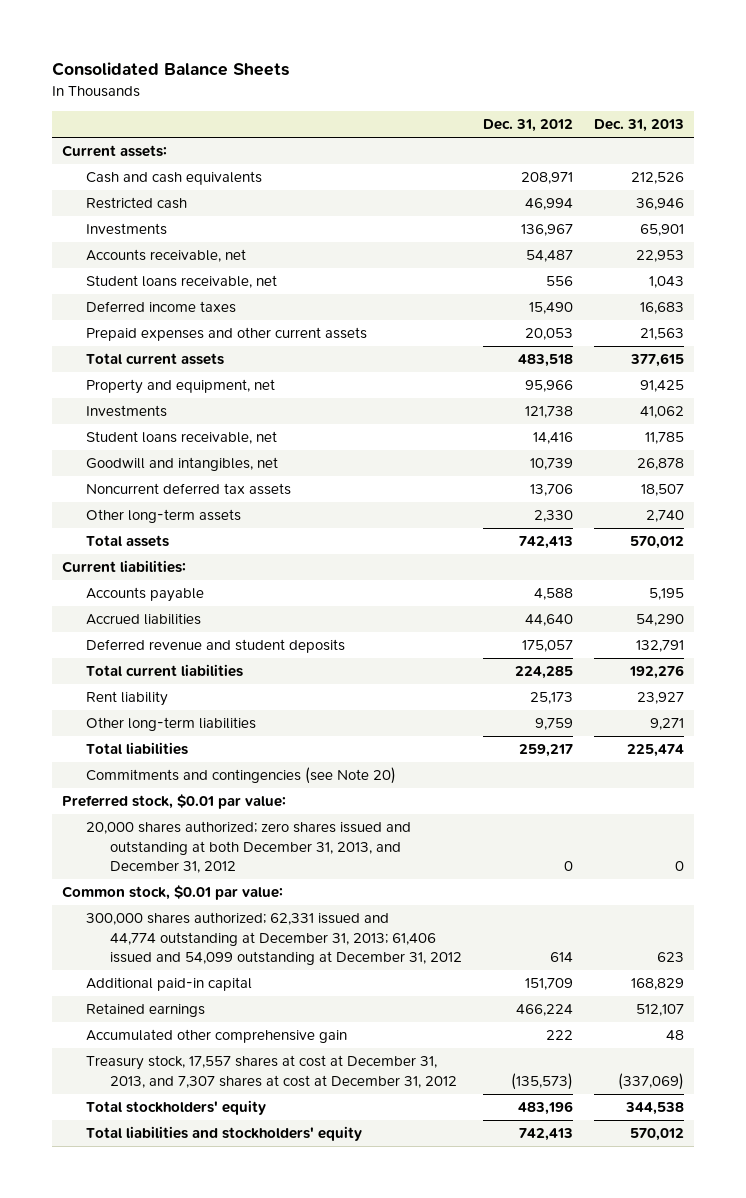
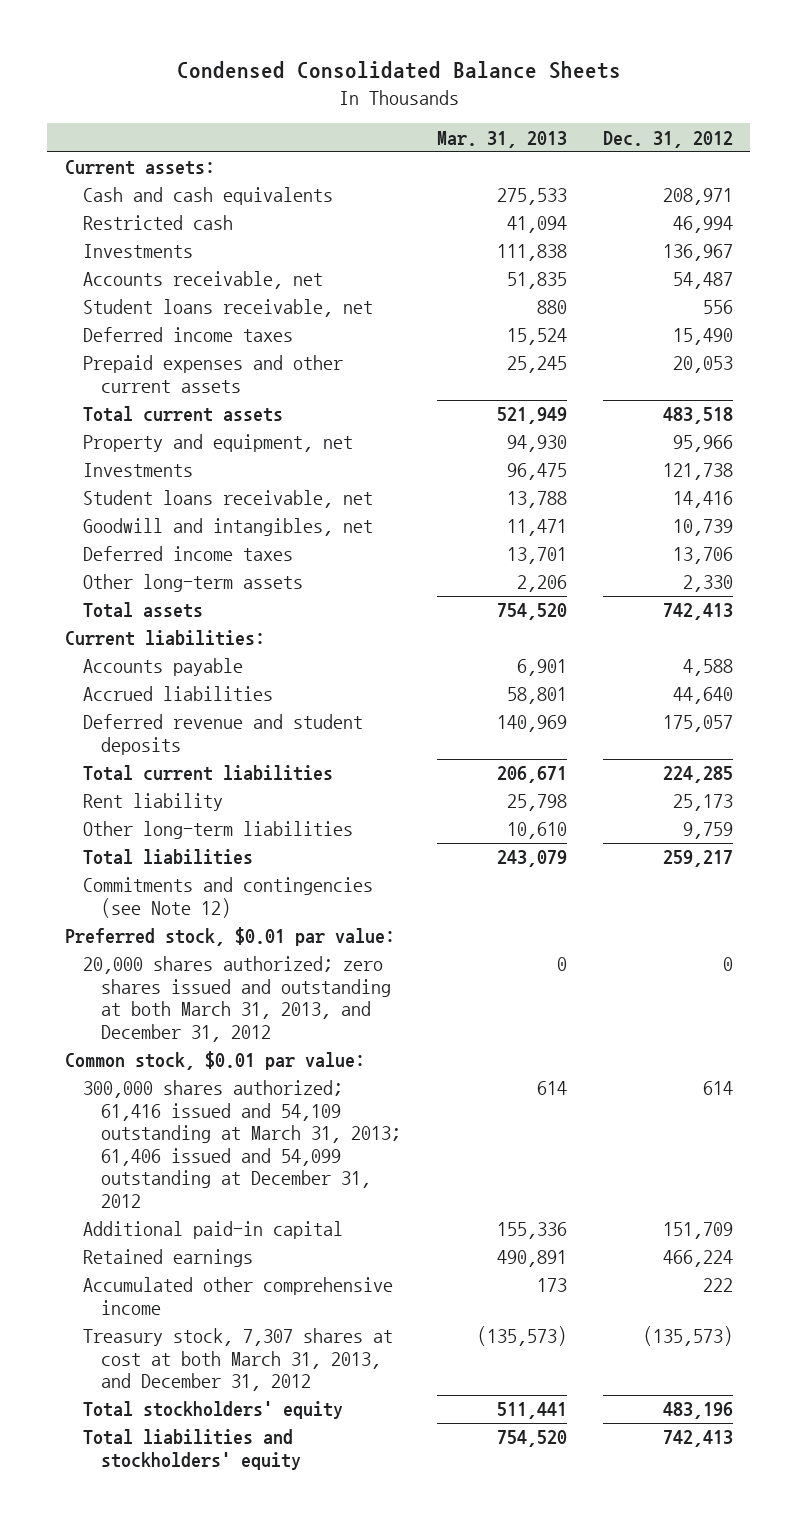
- Consolidated Balance Sheets
+ Condensed Consolidated Balance Sheets
- | Dec. 31, 2012 | Dec. 31, 2013
+ | Mar. 31, 2013 | Dec. 31, 2012
- Noncurrent deferred tax assets | 13,706 | 18,507
+ Deferred income taxes | 13,701 | 13,706
- Commitments and contingencies (see Note 20)
+ Commitments and contingencies (see Note 12)
- 20,000 shares authorized; zero shares issued and outstanding at both December 31, 2013, and December 31, 2012 | 0 | 0
+ 20,000 shares authorized; zero shares issued and outstanding at both March 31, 2013, and December 31, 2012 | 0 | 0
- 300,000 shares authorized; 62,331 issued and 44,774 outstanding at December 31, 2013; 61,406 issued and 54,099 outstanding at December 31, 2012 | 614 | 623
+ 300,000 shares authorized; 61,416 issued and 54,109 outstanding at March 31, 2013; 61,406 issued and 54,099 outstanding at December 31, 2012 | 614 | 614
- Accumulated other comprehensive gain | 222 | 48
- Treasury stock, 17,557 shares at cost at December 31, 2013, and 7,307 shares at cost at December 31, 2012 | (135,573) | (337,069)
+ Accumulated other comprehensive income | 173 | 222
+ Treasury stock, 7,307 shares at cost at both March 31, 2013, and December 31, 2012 | (135,573) | (135,573)

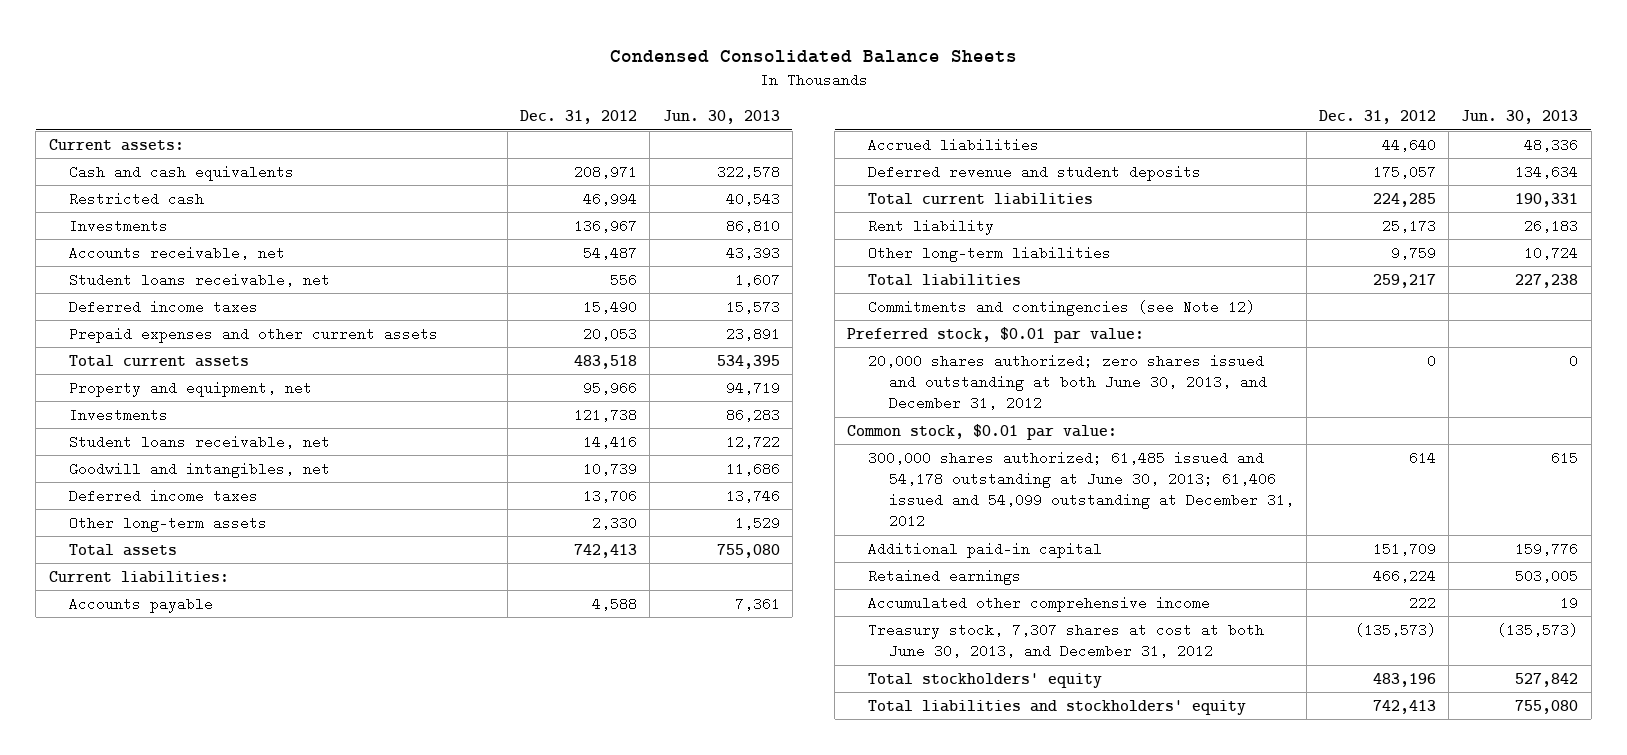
- | Mar. 31, 2013 | Dec. 31, 2012
+ | Dec. 31, 2012 | Jun. 30, 2013
- 20,000 shares authorized; zero shares issued and outstanding at both March 31, 2013, and December 31, 2012 | 0 | 0
+ 20,000 shares authorized; zero shares issued and outstanding at both June 30, 2013, and December 31, 2012 | 0 | 0
- 300,000 shares authorized; 61,416 issued and 54,109 outstanding at March 31, 2013; 61,406 issued and 54,099 outstanding at December 31, 2012 | 614 | 614
+ 300,000 shares authorized; 61,485 issued and 54,178 outstanding at June 30, 2013; 61,406 issued and 54,099 outstanding at December 31, 2012 | 614 | 615
- Treasury stock, 7,307 shares at cost at both March 31, 2013, and December 31, 2012 | (135,573) | (135,573)
+ Treasury stock, 7,307 shares at cost at both June 30, 2013, and December 31, 2012 | (135,573) | (135,573)

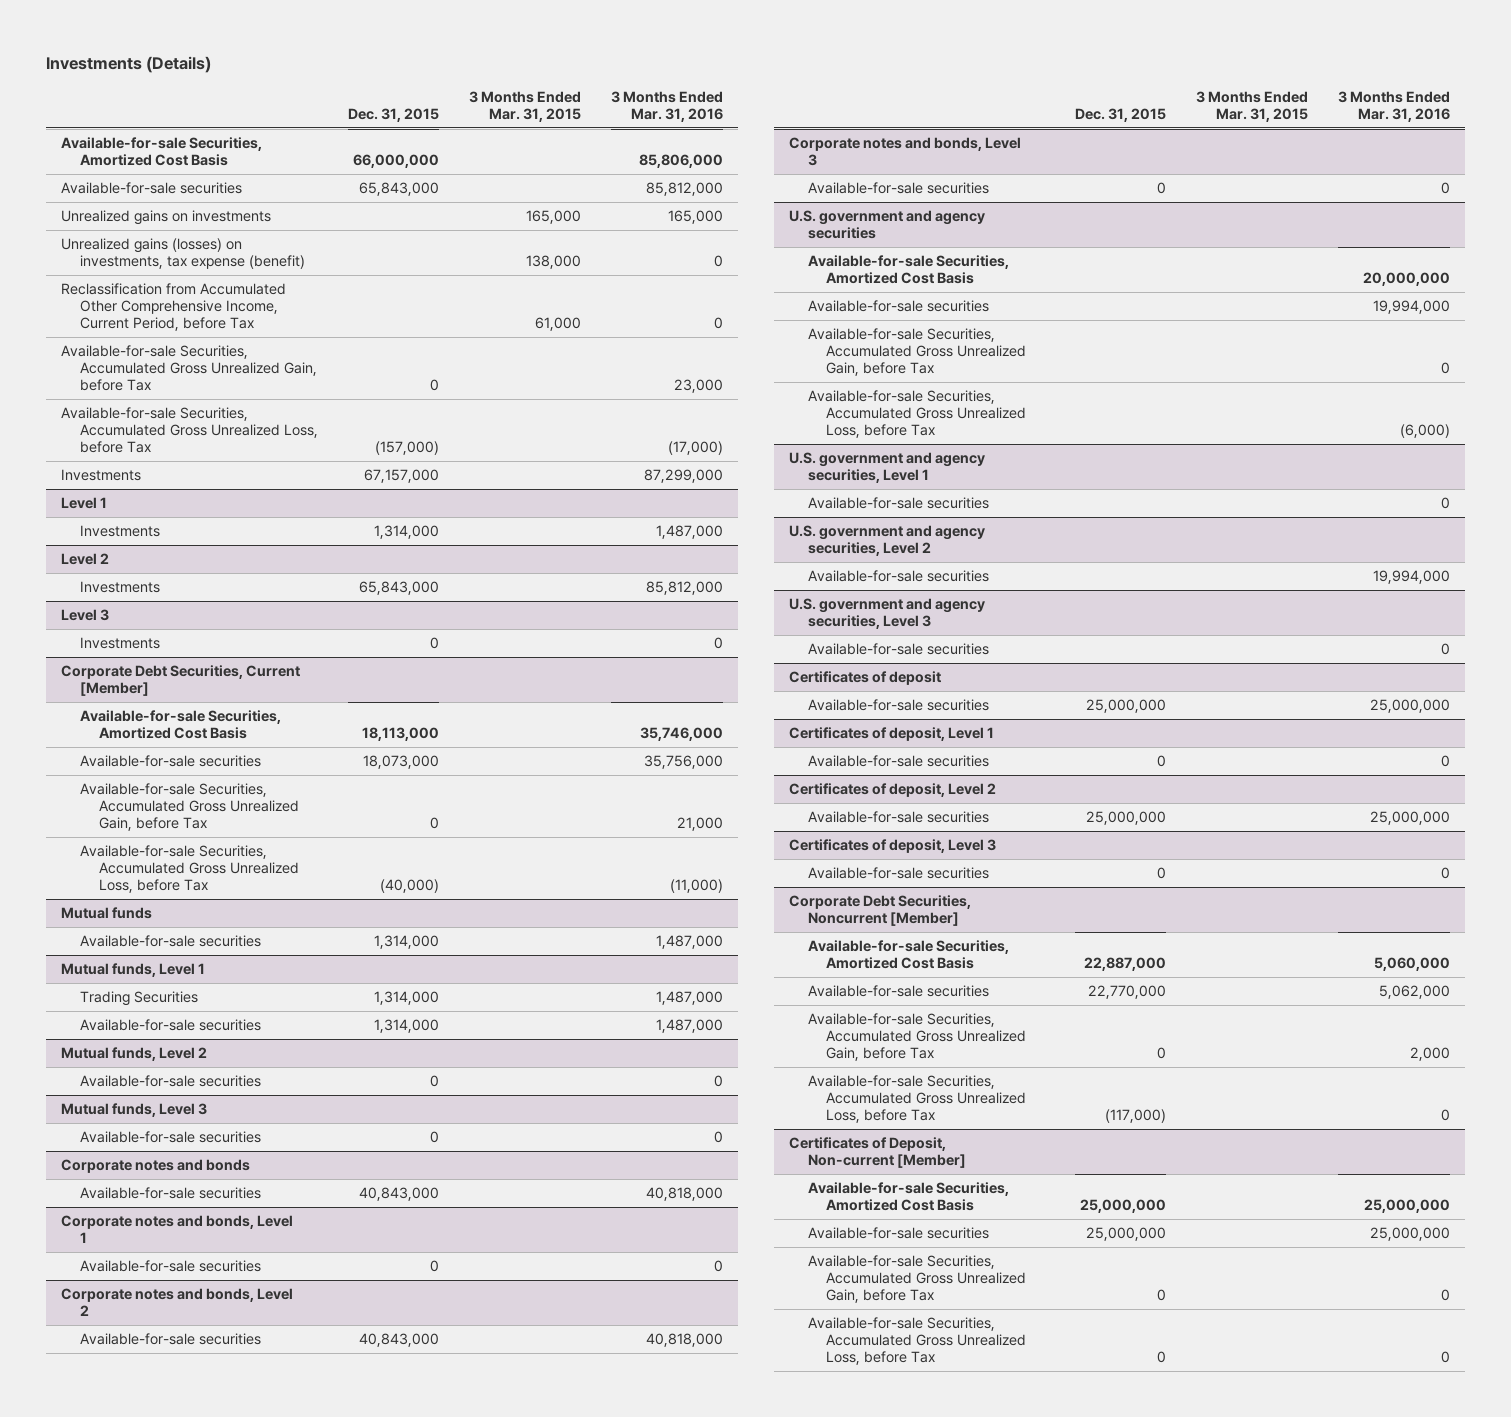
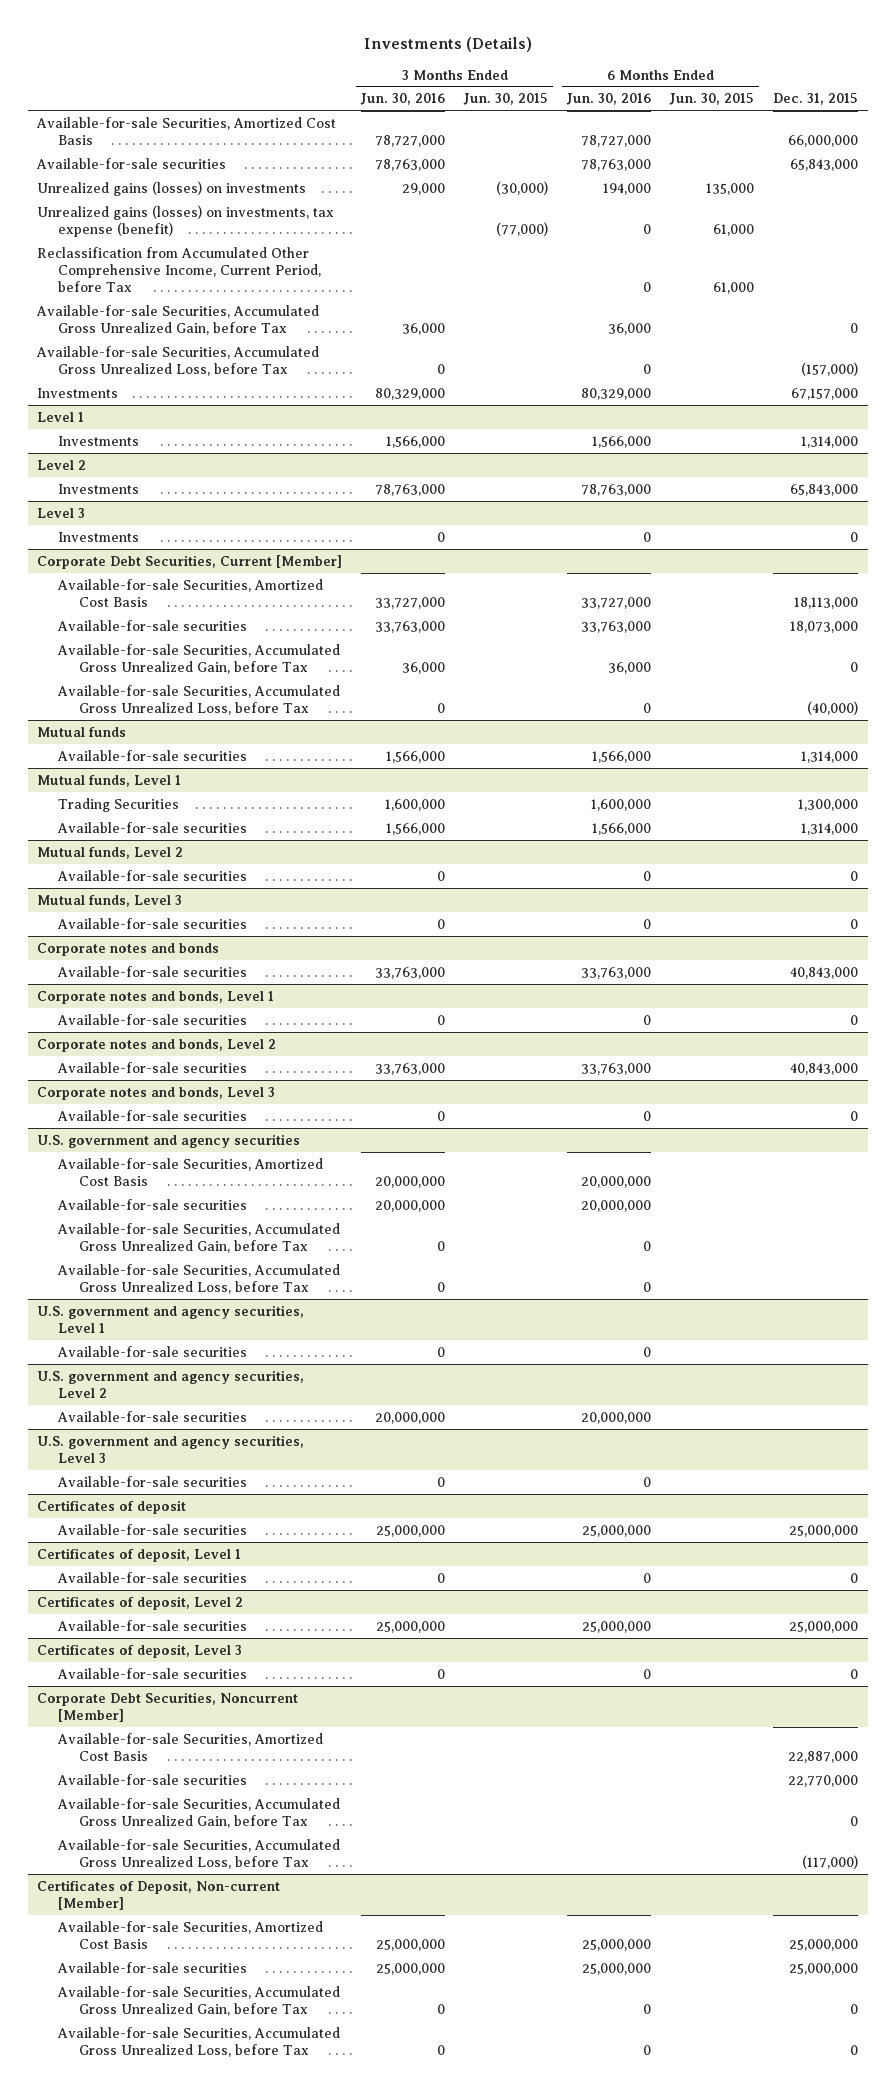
- | Dec. 31, 2015 | 3 Months Ended Mar. 31, 2015 | 3 Months Ended Mar. 31, 2016
+ | 3 Months Ended Jun. 30, 2016 | 3 Months Ended Jun. 30, 2015 | 6 Months Ended Jun. 30, 2016 | 6 Months Ended Jun. 30, 2015 | Dec. 31, 2015
- Unrealized gains on investments | | 165,000 | 165,000
+ Unrealized gains (losses) on investments | 29,000 | (30,000) | 194,000 | 135,000 |
@ Mutual funds, Level 1
- Trading Securities | 1,314,000 | | 1,487,000
+ Trading Securities | 1,600,000 | | 1,600,000 | | 1,300,000

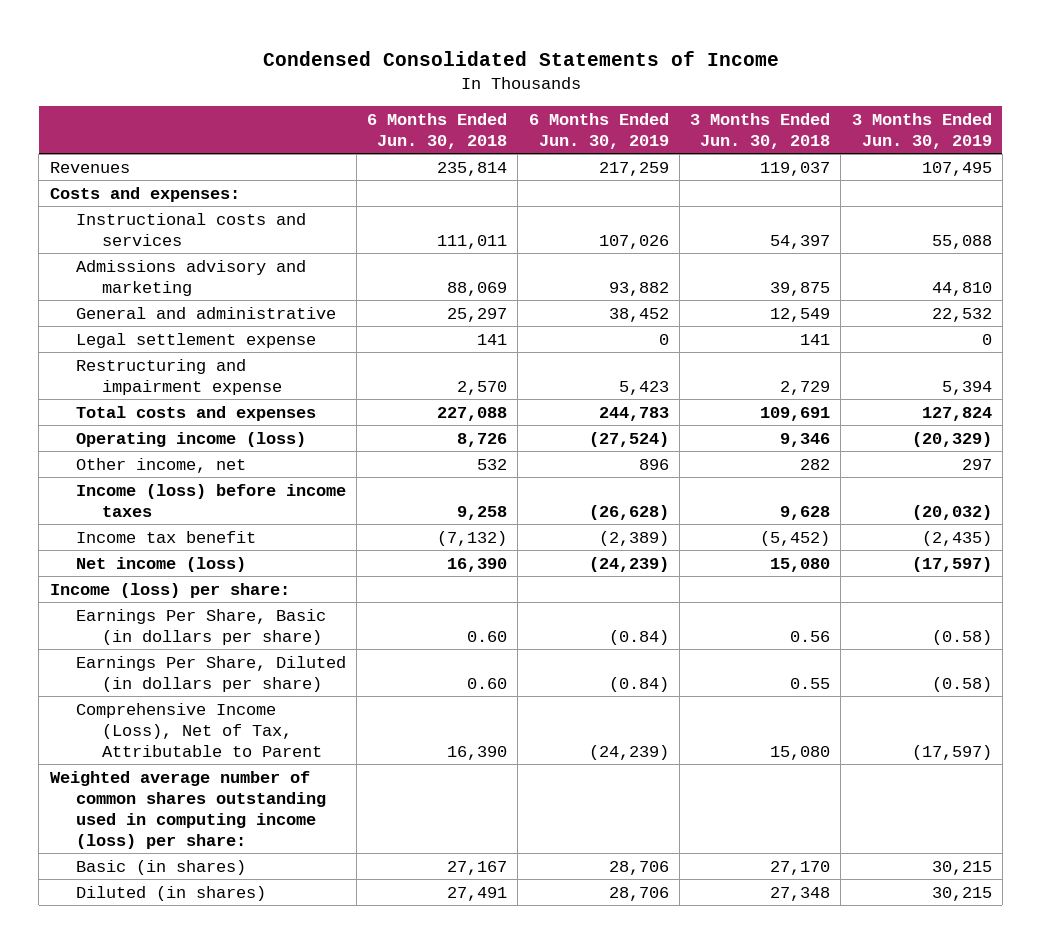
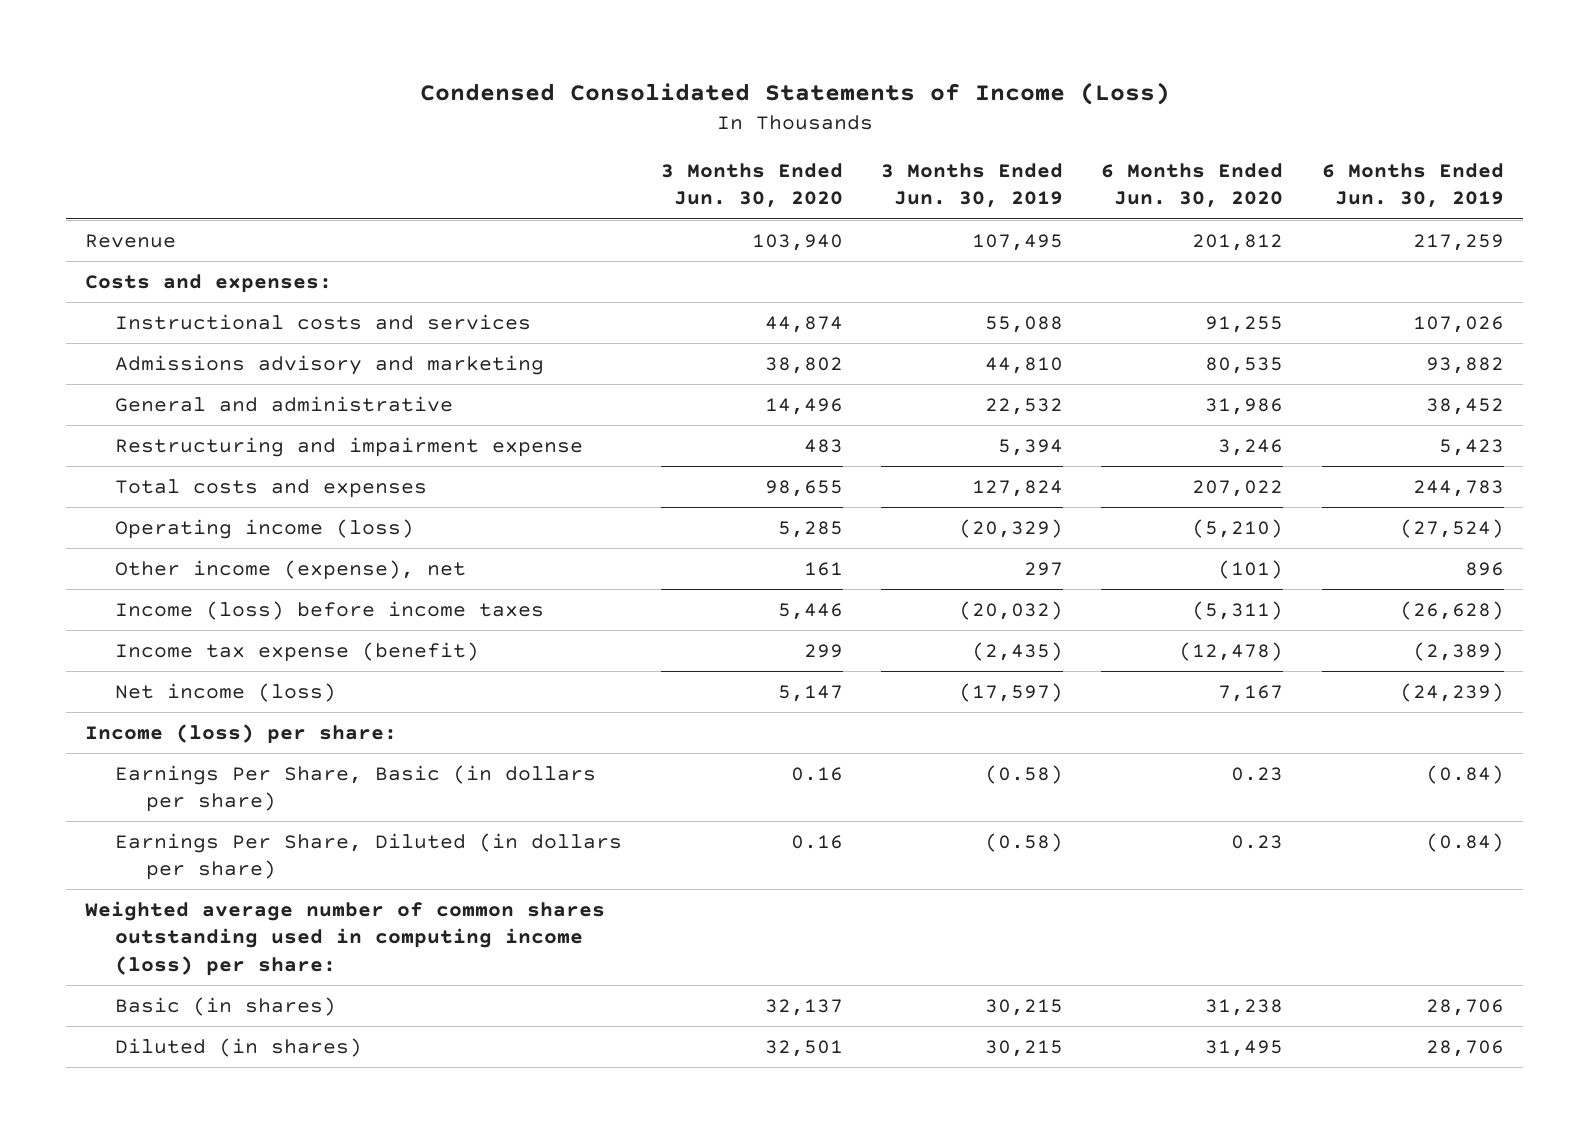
- Condensed Consolidated Statements of Income
+ Condensed Consolidated Statements of Income (Loss)
- | 6 Months Ended Jun. 30, 2018 | 6 Months Ended Jun. 30, 2019 | 3 Months Ended Jun. 30, 2018 | 3 Months Ended Jun. 30, 2019
+ | 3 Months Ended Jun. 30, 2020 | 3 Months Ended Jun. 30, 2019 | 6 Months Ended Jun. 30, 2020 | 6 Months Ended Jun. 30, 2019
- Revenues | 235,814 | 217,259 | 119,037 | 107,495
+ Revenue | 103,940 | 107,495 | 201,812 | 217,259
- Legal settlement expense | 141 | 0 | 141 | 0
- Other income, net | 532 | 896 | 282 | 297
+ Other income (expense), net | 161 | 297 | (101) | 896
- Income tax benefit | (7,132) | (2,389) | (5,452) | (2,435)
+ Income tax expense (benefit) | 299 | (2,435) | (12,478) | (2,389)
- Comprehensive Income (Loss), Net of Tax, Attributable to Parent | 16,390 | (24,239) | 15,080 | (17,597)

